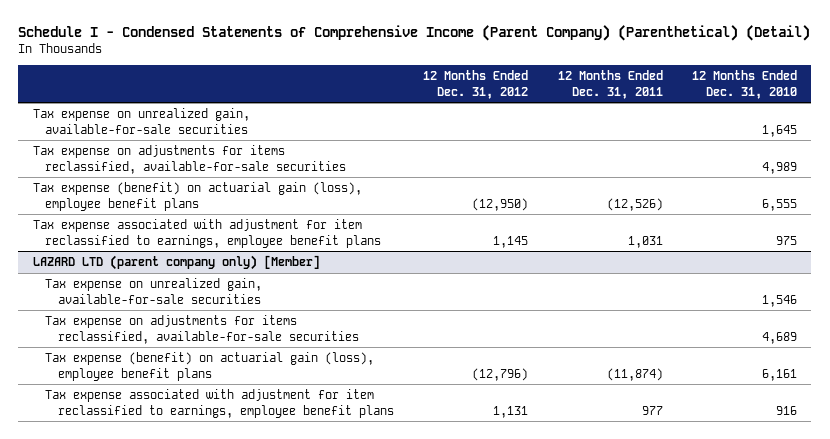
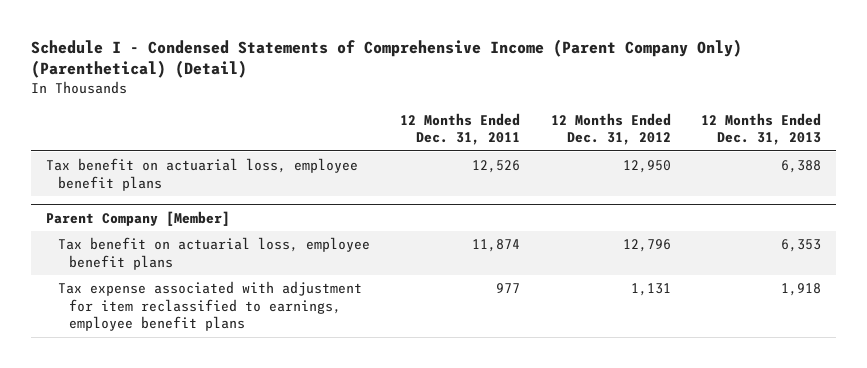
- Schedule I - Condensed Statements of Comprehensive Income (Parent Company) (Parenthetical) (Detail)
+ Schedule I - Condensed Statements of Comprehensive Income (Parent Company Only) (Parenthetical) (Detail)
- | 12 Months Ended Dec. 31, 2012 | 12 Months Ended Dec. 31, 2011 | 12 Months Ended Dec. 31, 2010
+ | 12 Months Ended Dec. 31, 2011 | 12 Months Ended Dec. 31, 2012 | 12 Months Ended Dec. 31, 2013
- Tax expense on unrealized gain, available-for-sale securities | | | 1,645
- Tax expense on adjustments for items reclassified, available-for-sale securities | | | 4,989
- Tax expense (benefit) on actuarial gain (loss), employee benefit plans | (12,950) | (12,526) | 6,555
- Tax expense associated with adjustment for item reclassified to earnings, employee benefit plans | 1,145 | 1,031 | 975
- LAZARD LTD (parent company only) [Member]
- Tax expense on unrealized gain, available-for-sale securities | | | 1,546
- Tax expense on adjustments for items reclassified, available-for-sale securities | | | 4,689
- Tax expense (benefit) on actuarial gain (loss), employee benefit plans | (12,796) | (11,874) | 6,161
+ Tax benefit on actuarial loss, employee benefit plans | 12,526 | 12,950 | 6,388
+ Parent Company [Member]
+ Tax benefit on actuarial loss, employee benefit plans | 11,874 | 12,796 | 6,353

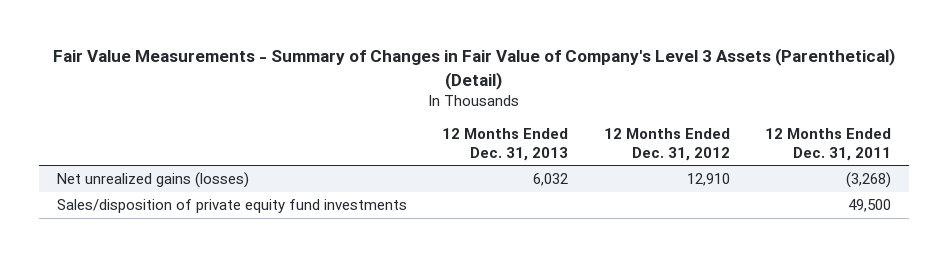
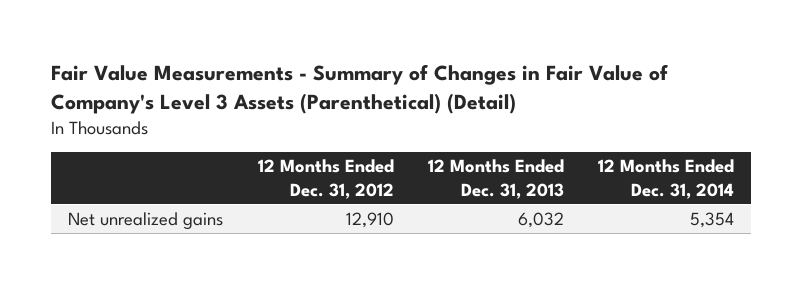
- | 12 Months Ended Dec. 31, 2013 | 12 Months Ended Dec. 31, 2012 | 12 Months Ended Dec. 31, 2011
+ | 12 Months Ended Dec. 31, 2012 | 12 Months Ended Dec. 31, 2013 | 12 Months Ended Dec. 31, 2014
- Net unrealized gains (losses) | 6,032 | 12,910 | (3,268)
- Sales/disposition of private equity fund investments | | | 49,500
+ Net unrealized gains | 12,910 | 6,032 | 5,354

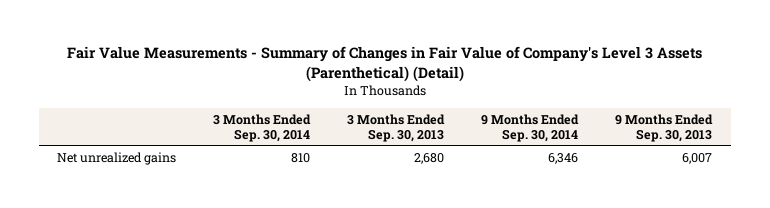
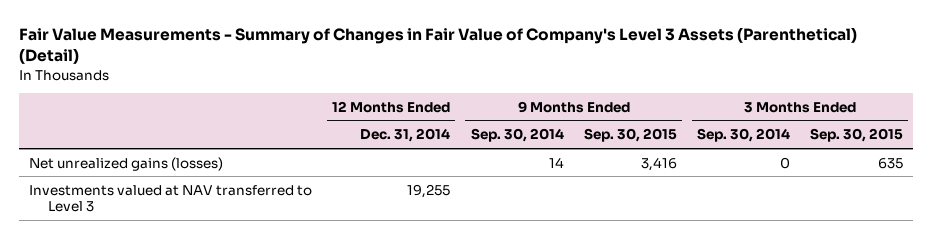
- | 3 Months Ended Sep. 30, 2014 | 3 Months Ended Sep. 30, 2013 | 9 Months Ended Sep. 30, 2014 | 9 Months Ended Sep. 30, 2013
+ | 12 Months Ended Dec. 31, 2014 | 9 Months Ended Sep. 30, 2014 | 9 Months Ended Sep. 30, 2015 | 3 Months Ended Sep. 30, 2014 | 3 Months Ended Sep. 30, 2015
- Net unrealized gains | 810 | 2,680 | 6,346 | 6,007
+ Net unrealized gains (losses) | | 14 | 3,416 | 0 | 635
+ Investments valued at NAV transferred to Level 3 | 19,255 | | | |

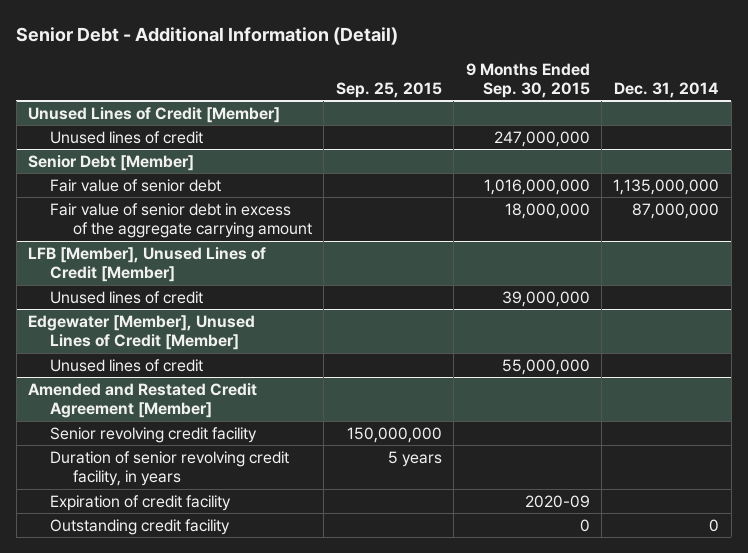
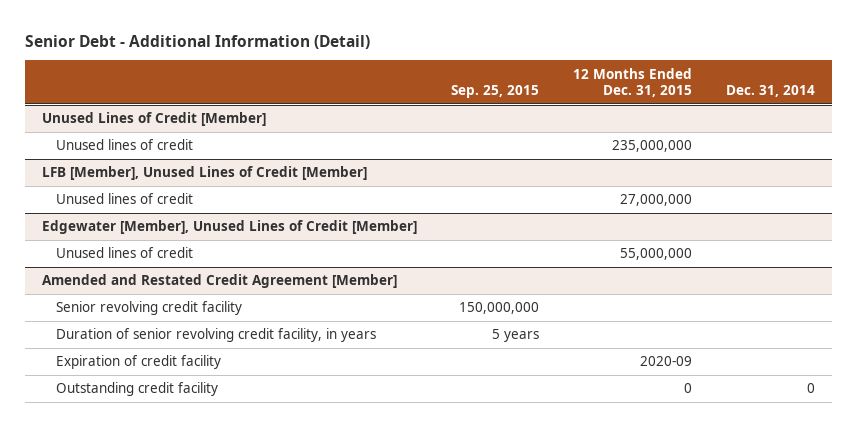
- | Sep. 25, 2015 | 9 Months Ended Sep. 30, 2015 | Dec. 31, 2014
+ | Sep. 25, 2015 | 12 Months Ended Dec. 31, 2015 | Dec. 31, 2014
- Senior Debt [Member]
- Fair value of senior debt | | 1,016,000,000 | 1,135,000,000
- Fair value of senior debt in excess of the aggregate carrying amount | | 18,000,000 | 87,000,000

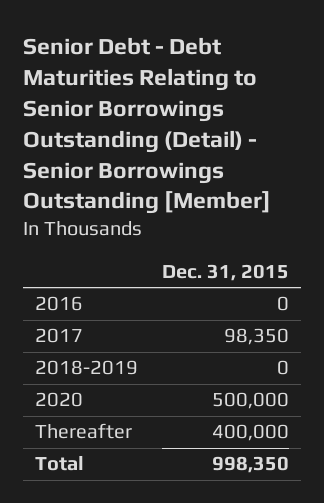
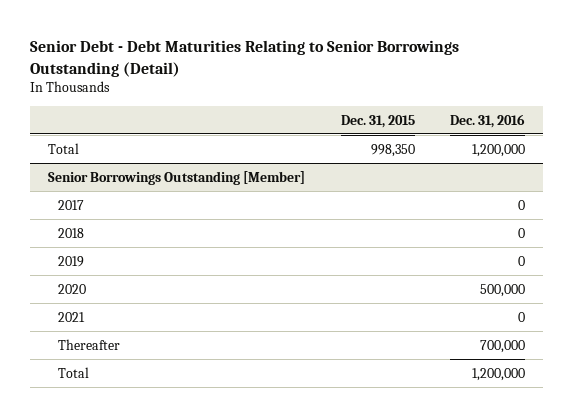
- Senior Debt - Debt Maturities Relating to Senior Borrowings Outstanding (Detail) - Senior Borrowings Outstanding [Member]
+ Senior Debt - Debt Maturities Relating to Senior Borrowings Outstanding (Detail)
- | Dec. 31, 2015
+ | Dec. 31, 2015 | Dec. 31, 2016
- 2016 | 0
- 2017 | 98,350
- 2018-2019 | 0
- 2020 | 500,000
- Thereafter | 400,000
+ Senior Borrowings Outstanding [Member]
+ 2017 | | 0
+ 2018 | | 0
+ 2019 | | 0
+ 2020 | | 500,000
+ 2021 | | 0
+ Thereafter | | 700,000
+ Total | | 1,200,000

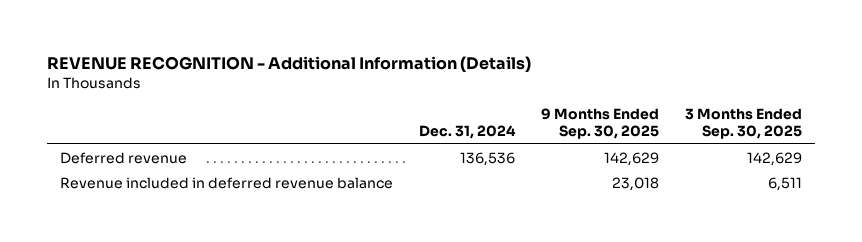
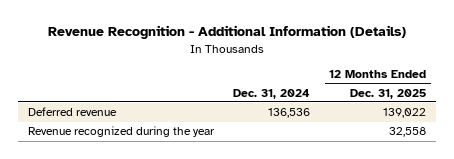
- REVENUE RECOGNITION - Additional Information (Details)
+ Revenue Recognition - Additional Information (Details)
- | Dec. 31, 2024 | 9 Months Ended Sep. 30, 2025 | 3 Months Ended Sep. 30, 2025
+ | Dec. 31, 2024 | 12 Months Ended Dec. 31, 2025
- Revenue included in deferred revenue balance | | 23,018 | 6,511
+ Revenue recognized during the year | | 32,558

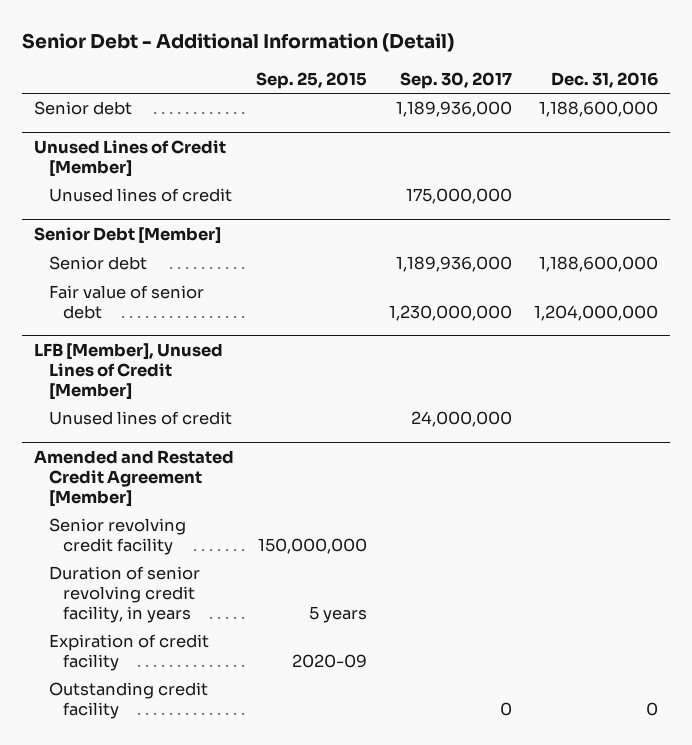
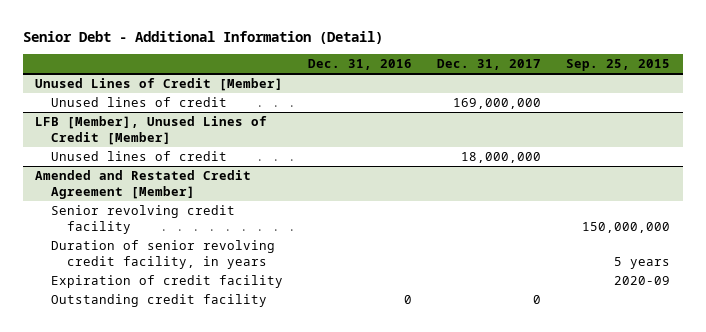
- | Sep. 25, 2015 | Sep. 30, 2017 | Dec. 31, 2016
+ | Dec. 31, 2016 | Dec. 31, 2017 | Sep. 25, 2015
- Senior debt | | 1,189,936,000 | 1,188,600,000
- Senior Debt [Member]
- Senior debt | | 1,189,936,000 | 1,188,600,000
- Fair value of senior debt | | 1,230,000,000 | 1,204,000,000

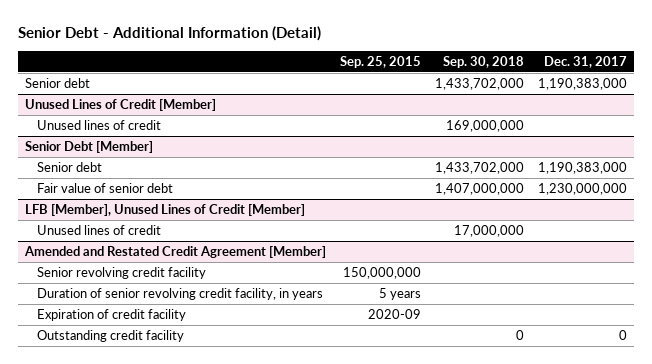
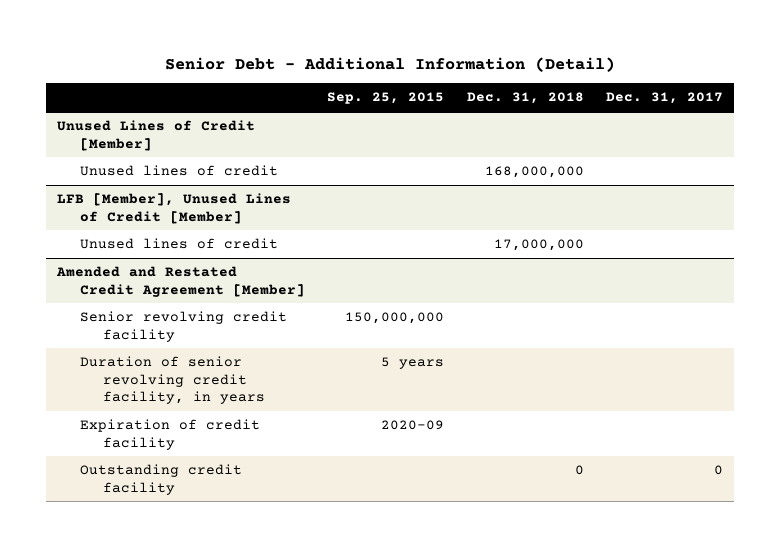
- | Sep. 25, 2015 | Sep. 30, 2018 | Dec. 31, 2017
+ | Sep. 25, 2015 | Dec. 31, 2018 | Dec. 31, 2017
- Senior debt | | 1,433,702,000 | 1,190,383,000
- Senior Debt [Member]
- Senior debt | | 1,433,702,000 | 1,190,383,000
- Fair value of senior debt | | 1,407,000,000 | 1,230,000,000

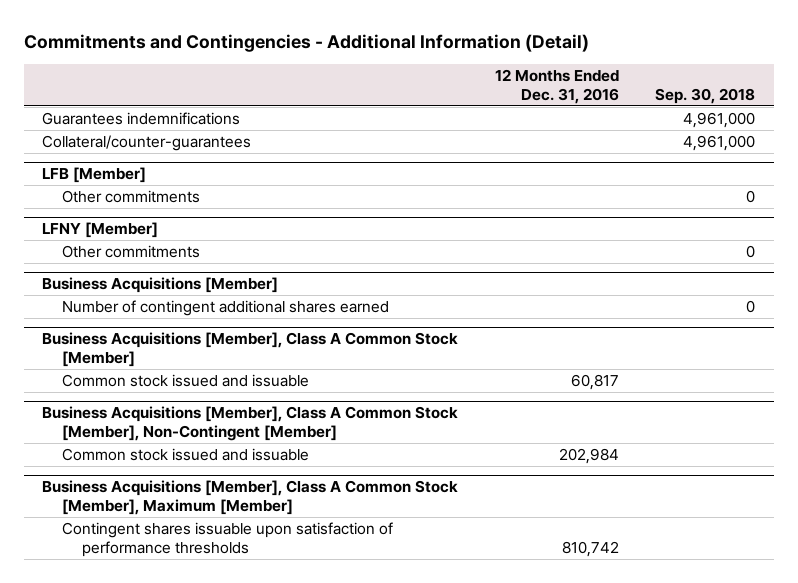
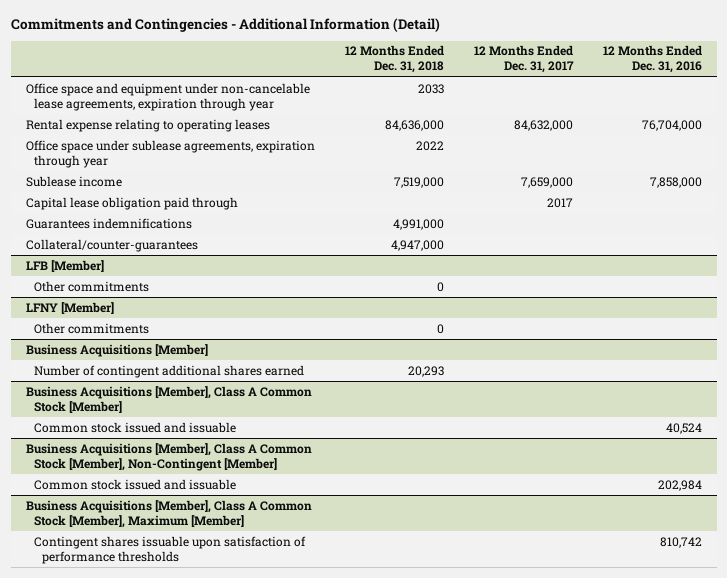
- | 12 Months Ended Dec. 31, 2016 | Sep. 30, 2018
+ | 12 Months Ended Dec. 31, 2018 | 12 Months Ended Dec. 31, 2017 | 12 Months Ended Dec. 31, 2016
+ Office space and equipment under non-cancelable lease agreements, expiration through year | 2033 | |
+ Rental expense relating to operating leases | 84,636,000 | 84,632,000 | 76,704,000
+ Office space under sublease agreements, expiration through year | 2022 | |
+ Sublease income | 7,519,000 | 7,659,000 | 7,858,000
+ Capital lease obligation paid through | | 2017 |
@ Business Acquisitions [Member], Class A Common Stock [Member]
- Common stock issued and issuable | 60,817 |
+ Common stock issued and issuable | | | 40,524

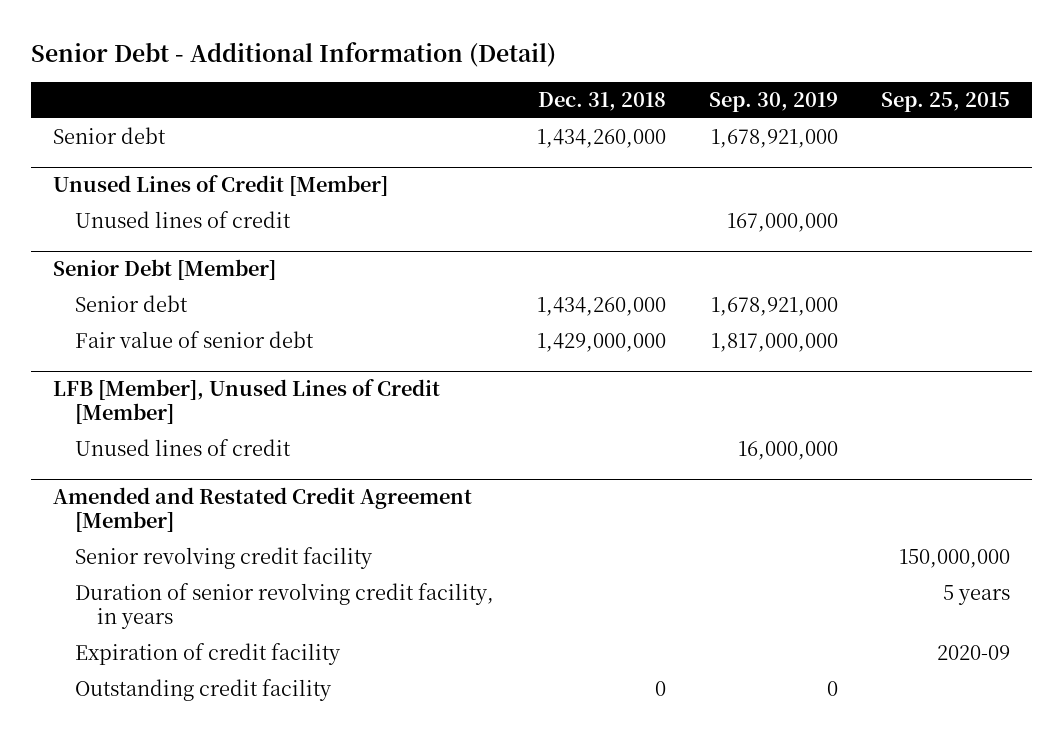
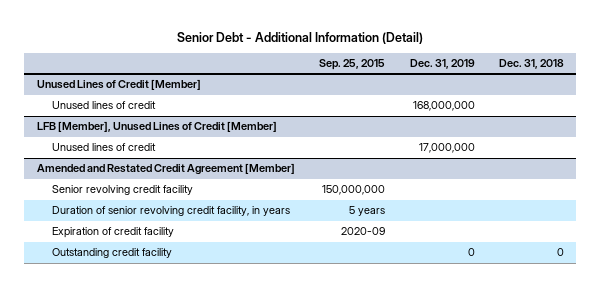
- | Dec. 31, 2018 | Sep. 30, 2019 | Sep. 25, 2015
+ | Sep. 25, 2015 | Dec. 31, 2019 | Dec. 31, 2018
- Senior debt | 1,434,260,000 | 1,678,921,000 |
- Senior Debt [Member]
- Senior debt | 1,434,260,000 | 1,678,921,000 |
- Fair value of senior debt | 1,429,000,000 | 1,817,000,000 |

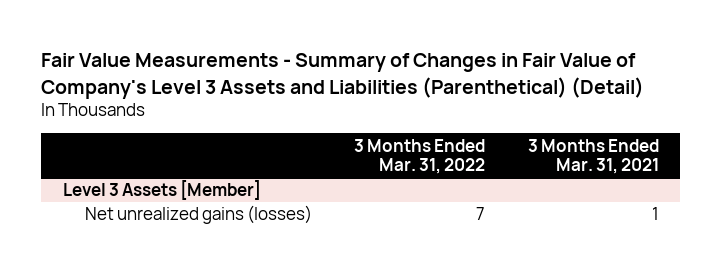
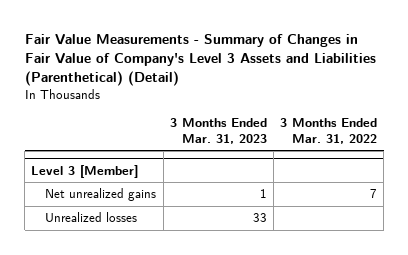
- | 3 Months Ended Mar. 31, 2022 | 3 Months Ended Mar. 31, 2021
+ | 3 Months Ended Mar. 31, 2023 | 3 Months Ended Mar. 31, 2022
- Level 3 Assets [Member]
- Net unrealized gains (losses) | 7 | 1
+ Level 3 [Member]
+ Net unrealized gains | 1 | 7
+ Unrealized losses | 33 |

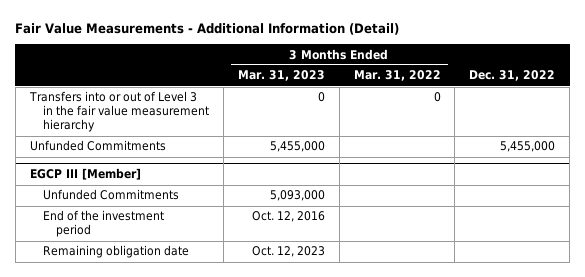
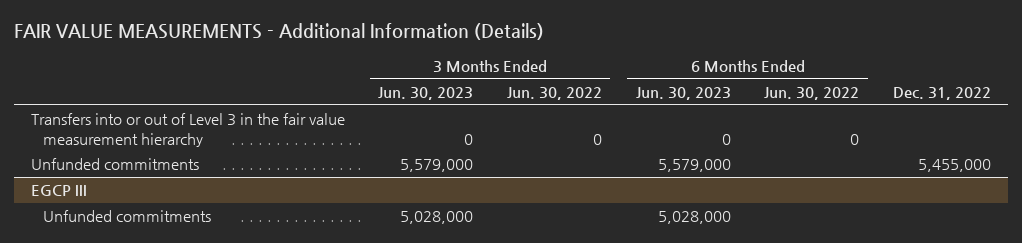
- Fair Value Measurements - Additional Information (Detail)
+ FAIR VALUE MEASUREMENTS - Additional Information (Details)
- | 3 Months Ended Mar. 31, 2023 | 3 Months Ended Mar. 31, 2022 | Dec. 31, 2022
+ | 3 Months Ended Jun. 30, 2023 | 3 Months Ended Jun. 30, 2022 | 6 Months Ended Jun. 30, 2023 | 6 Months Ended Jun. 30, 2022 | Dec. 31, 2022
- Unfunded Commitments | 5,455,000 | | 5,455,000
- EGCP III [Member]
- Unfunded Commitments | 5,093,000 | |
- End of the investment period | Oct. 12, 2016 | |
- Remaining obligation date | Oct. 12, 2023 | |
+ Unfunded commitments | 5,579,000 | | 5,579,000 | | 5,455,000
+ EGCP III
+ Unfunded commitments | 5,028,000 | | 5,028,000 | |

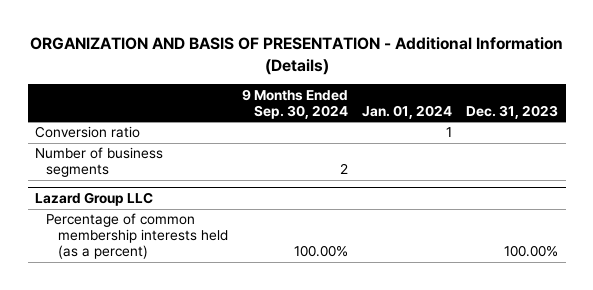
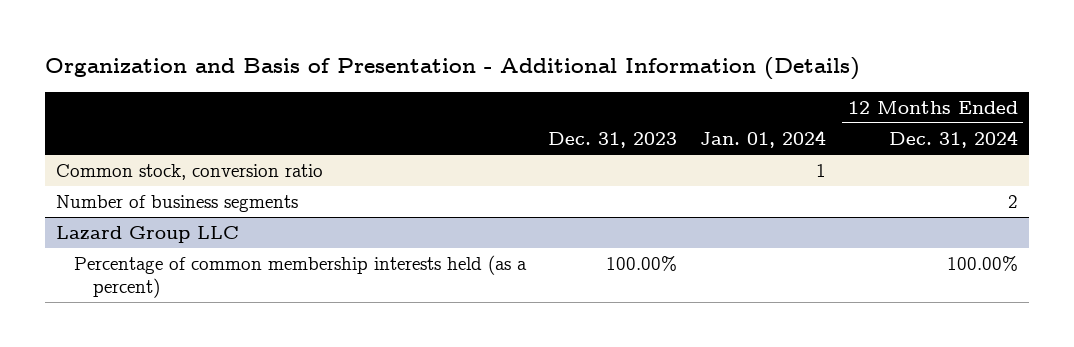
- ORGANIZATION AND BASIS OF PRESENTATION - Additional Information (Details)
+ Organization and Basis of Presentation - Additional Information (Details)
- | 9 Months Ended Sep. 30, 2024 | Jan. 01, 2024 | Dec. 31, 2023
+ | Dec. 31, 2023 | Jan. 01, 2024 | 12 Months Ended Dec. 31, 2024
- Conversion ratio | | 1 |
+ Common stock, conversion ratio | | 1 |

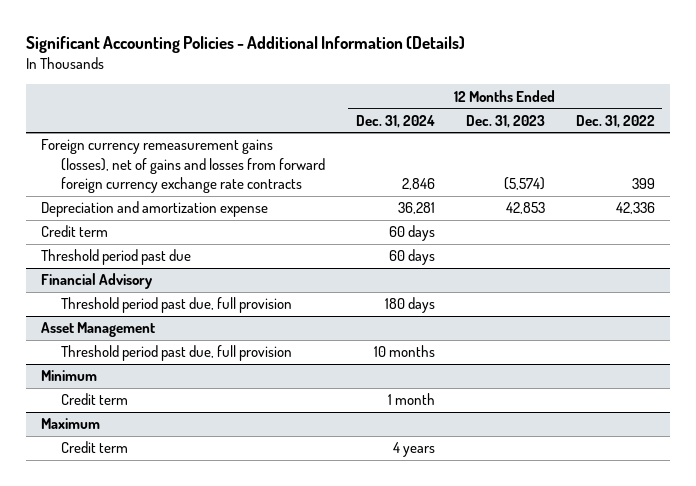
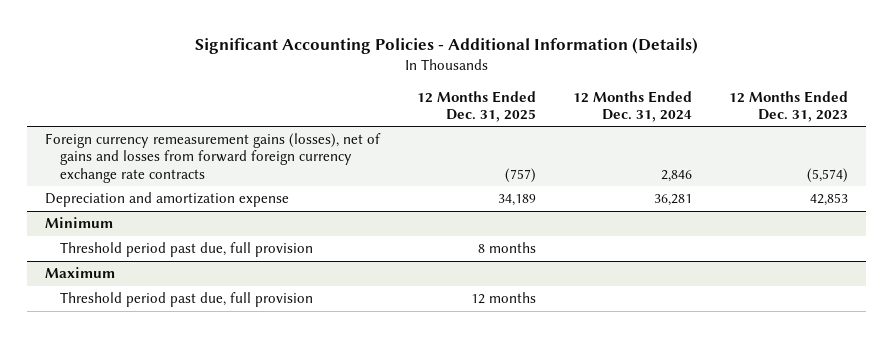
- | 12 Months Ended Dec. 31, 2024 | 12 Months Ended Dec. 31, 2023 | 12 Months Ended Dec. 31, 2022
+ | 12 Months Ended Dec. 31, 2025 | 12 Months Ended Dec. 31, 2024 | 12 Months Ended Dec. 31, 2023
- Credit term | 60 days | |
- Threshold period past due | 60 days | |
- Financial Advisory
- Threshold period past due, full provision | 180 days | |
- Asset Management
- Threshold period past due, full provision | 10 months | |
@ Minimum
- Credit term | 1 month | |
+ Threshold period past due, full provision | 8 months | |
@ Maximum
- Credit term | 4 years | |
+ Threshold period past due, full provision | 12 months | |

